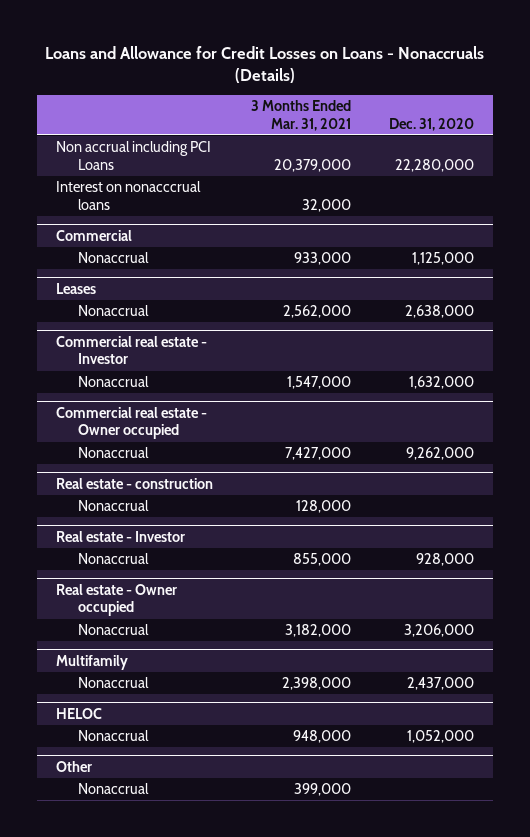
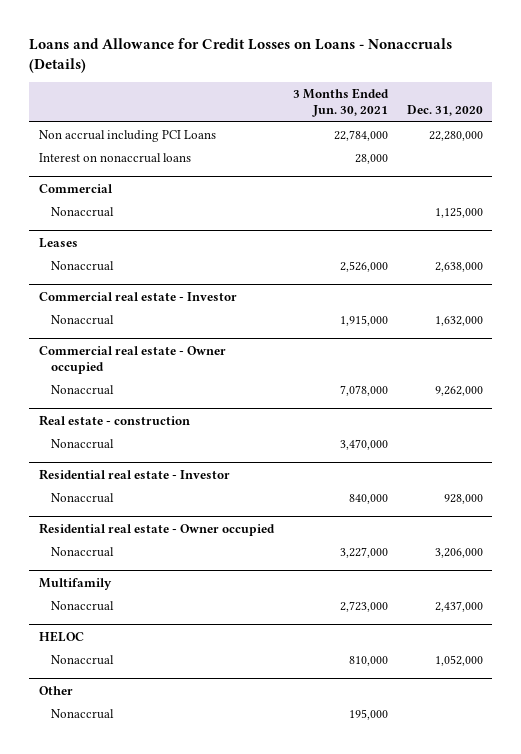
- | 3 Months Ended Mar. 31, 2021 | Dec. 31, 2020
+ | 3 Months Ended Jun. 30, 2021 | Dec. 31, 2020
- Interest on nonacccrual loans | 32,000 |
+ Interest on nonaccrual loans | 28,000 |
- Real estate - Investor
+ Residential real estate - Investor
- Real estate - Owner occupied
+ Residential real estate - Owner occupied

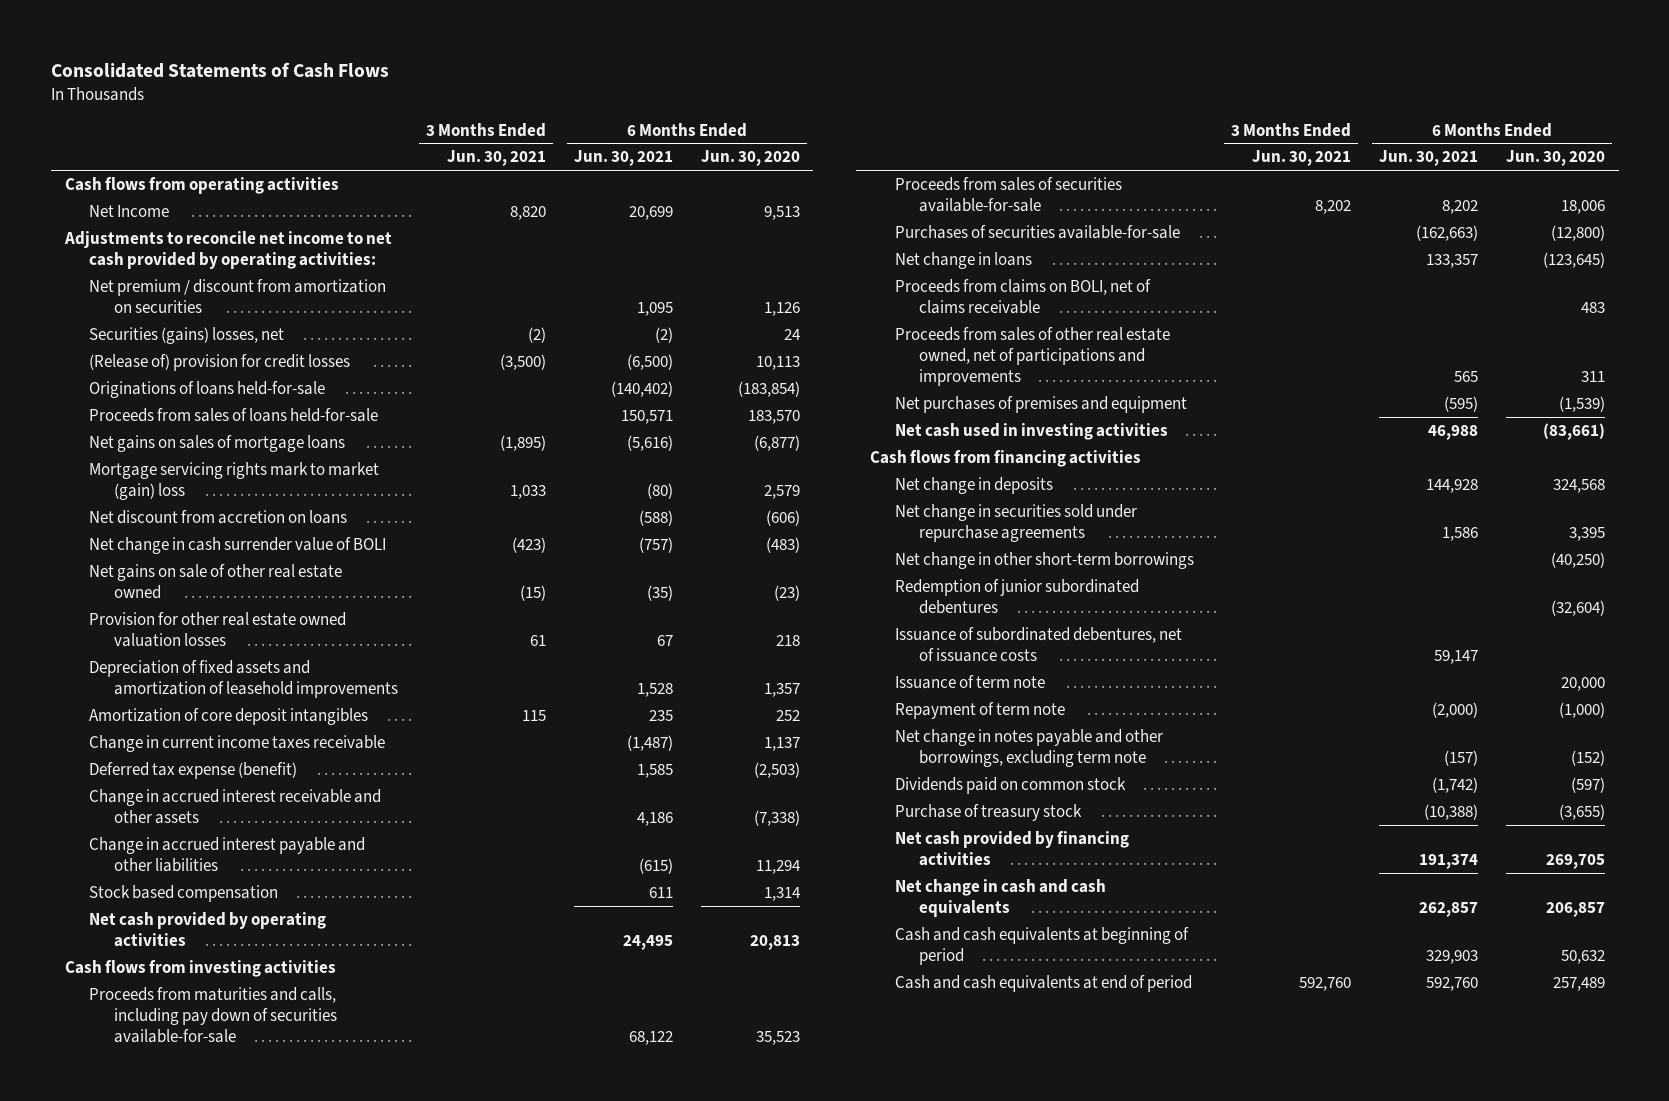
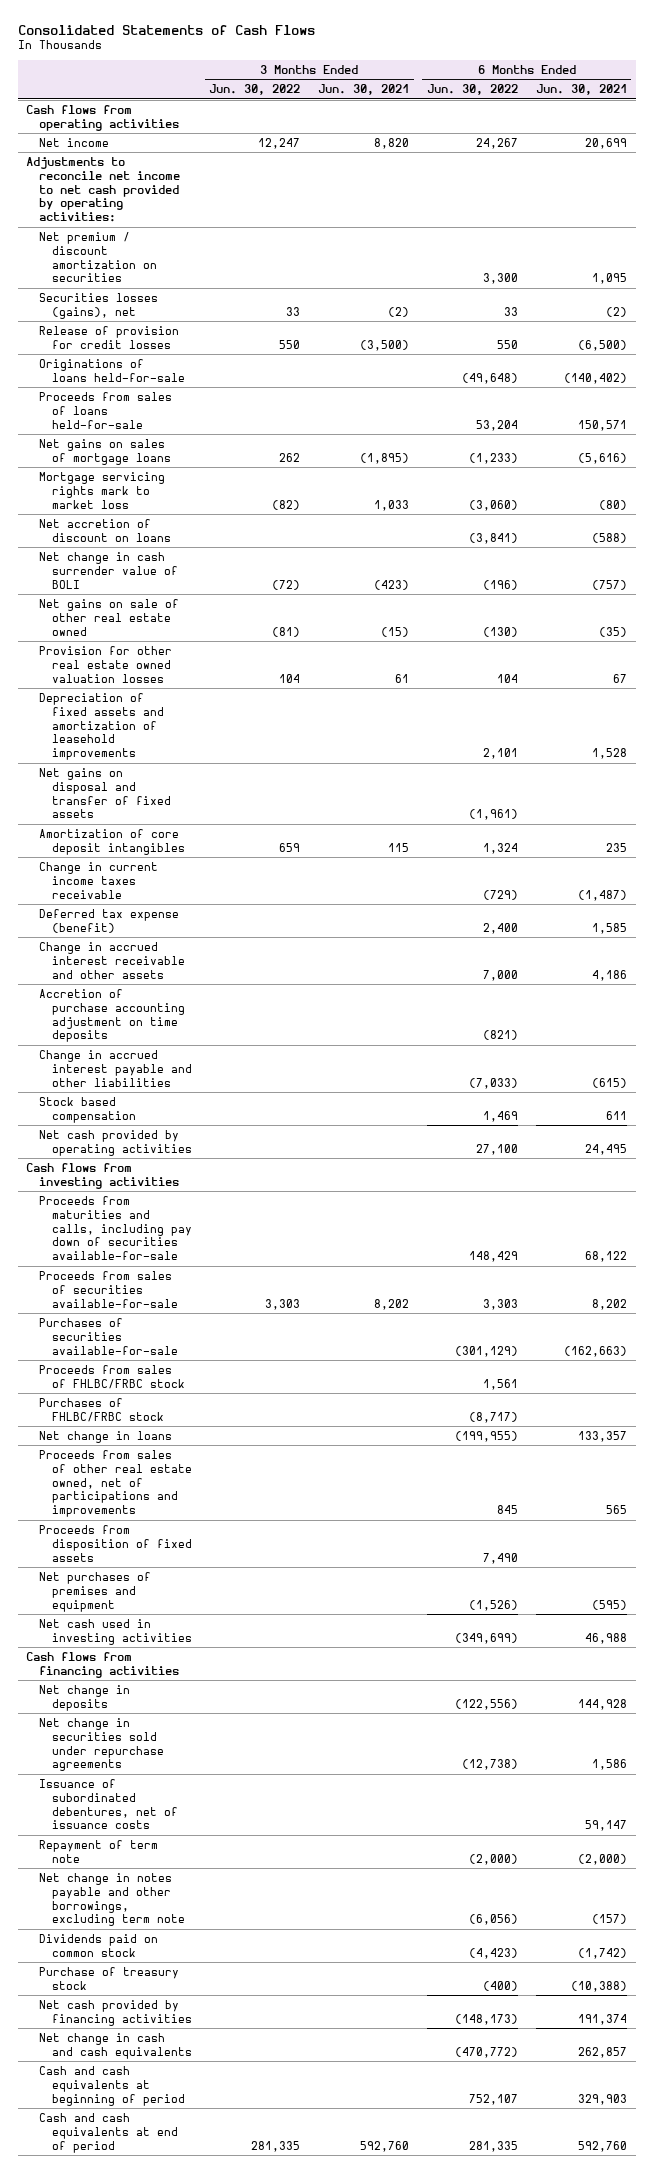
- | 3 Months Ended Jun. 30, 2021 | 6 Months Ended Jun. 30, 2021 | 6 Months Ended Jun. 30, 2020
+ | 3 Months Ended Jun. 30, 2022 | 3 Months Ended Jun. 30, 2021 | 6 Months Ended Jun. 30, 2022 | 6 Months Ended Jun. 30, 2021
- Net Income | 8,820 | 20,699 | 9,513
+ Net income | 12,247 | 8,820 | 24,267 | 20,699
- Net premium / discount from amortization on securities | | 1,095 | 1,126
- Securities (gains) losses, net | (2) | (2) | 24
- (Release of) provision for credit losses | (3,500) | (6,500) | 10,113
+ Net premium / discount amortization on securities | | | 3,300 | 1,095
+ Securities losses (gains), net | 33 | (2) | 33 | (2)
+ Release of provision for credit losses | 550 | (3,500) | 550 | (6,500)
- Mortgage servicing rights mark to market (gain) loss | 1,033 | (80) | 2,579
- Net discount from accretion on loans | | (588) | (606)
+ Mortgage servicing rights mark to market loss | (82) | 1,033 | (3,060) | (80)
+ Net accretion of discount on loans | | | (3,841) | (588)
+ Net gains on disposal and transfer of fixed assets | | | (1,961) |
+ Accretion of purchase accounting adjustment on time deposits | | | (821) |
+ Proceeds from sales of FHLBC/FRBC stock | | | 1,561 |
+ Purchases of FHLBC/FRBC stock | | | (8,717) |
- Proceeds from claims on BOLI, net of claims receivable | | | 483
+ Proceeds from disposition of fixed assets | | | 7,490 |
- Net change in other short-term borrowings | | | (40,250)
- Redemption of junior subordinated debentures | | | (32,604)
- Issuance of term note | | | 20,000

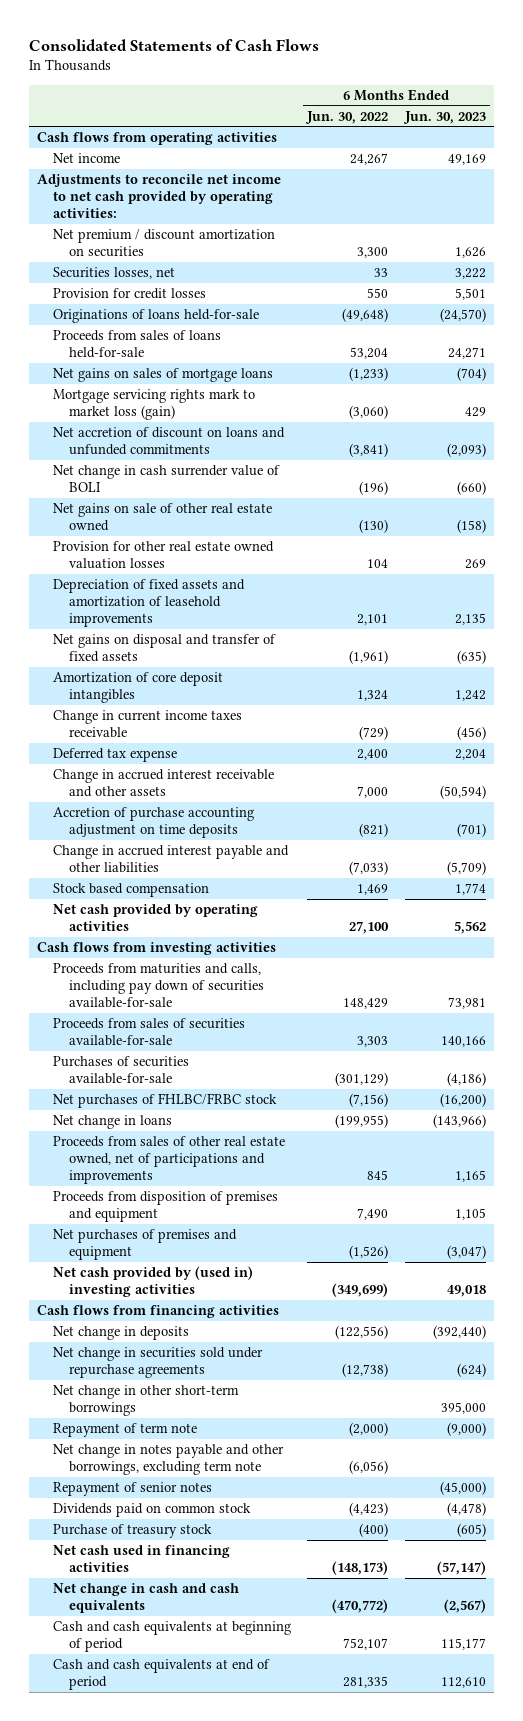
- | 3 Months Ended Jun. 30, 2022 | 3 Months Ended Jun. 30, 2021 | 6 Months Ended Jun. 30, 2022 | 6 Months Ended Jun. 30, 2021
+ | 6 Months Ended Jun. 30, 2022 | 6 Months Ended Jun. 30, 2023
- Securities losses (gains), net | 33 | (2) | 33 | (2)
- Release of provision for credit losses | 550 | (3,500) | 550 | (6,500)
+ Securities losses, net | 33 | 3,222
+ Provision for credit losses | 550 | 5,501
- Mortgage servicing rights mark to market loss | (82) | 1,033 | (3,060) | (80)
- Net accretion of discount on loans | | | (3,841) | (588)
+ Mortgage servicing rights mark to market loss (gain) | (3,060) | 429
+ Net accretion of discount on loans and unfunded commitments | (3,841) | (2,093)
- Deferred tax expense (benefit) | | | 2,400 | 1,585
+ Deferred tax expense | 2,400 | 2,204
- Proceeds from sales of FHLBC/FRBC stock | | | 1,561 |
- Purchases of FHLBC/FRBC stock | | | (8,717) |
+ Net purchases of FHLBC/FRBC stock | (7,156) | (16,200)
- Proceeds from disposition of fixed assets | | | 7,490 |
+ Proceeds from disposition of premises and equipment | 7,490 | 1,105
- Net cash used in investing activities | | | (349,699) | 46,988
+ Net cash provided by (used in) investing activities | (349,699) | 49,018
- Issuance of subordinated debentures, net of issuance costs | | | | 59,147
+ Net change in other short-term borrowings | | 395,000
+ Repayment of senior notes | | (45,000)
- Net cash provided by financing activities | | | (148,173) | 191,374
+ Net cash used in financing activities | (148,173) | (57,147)

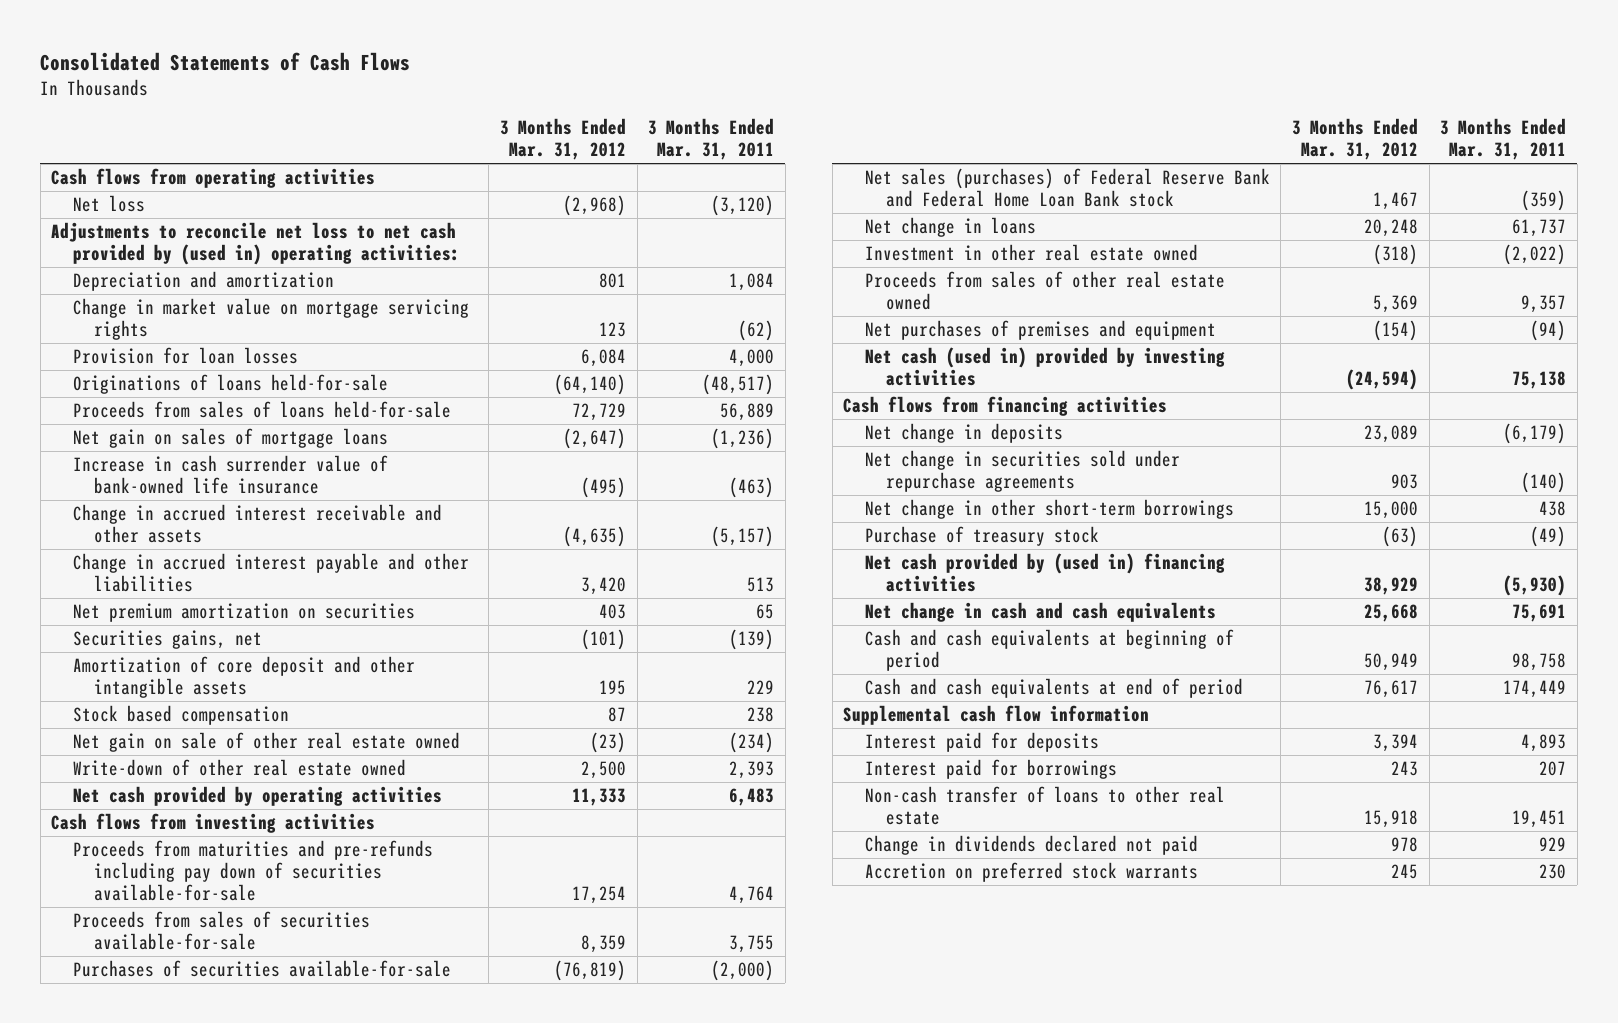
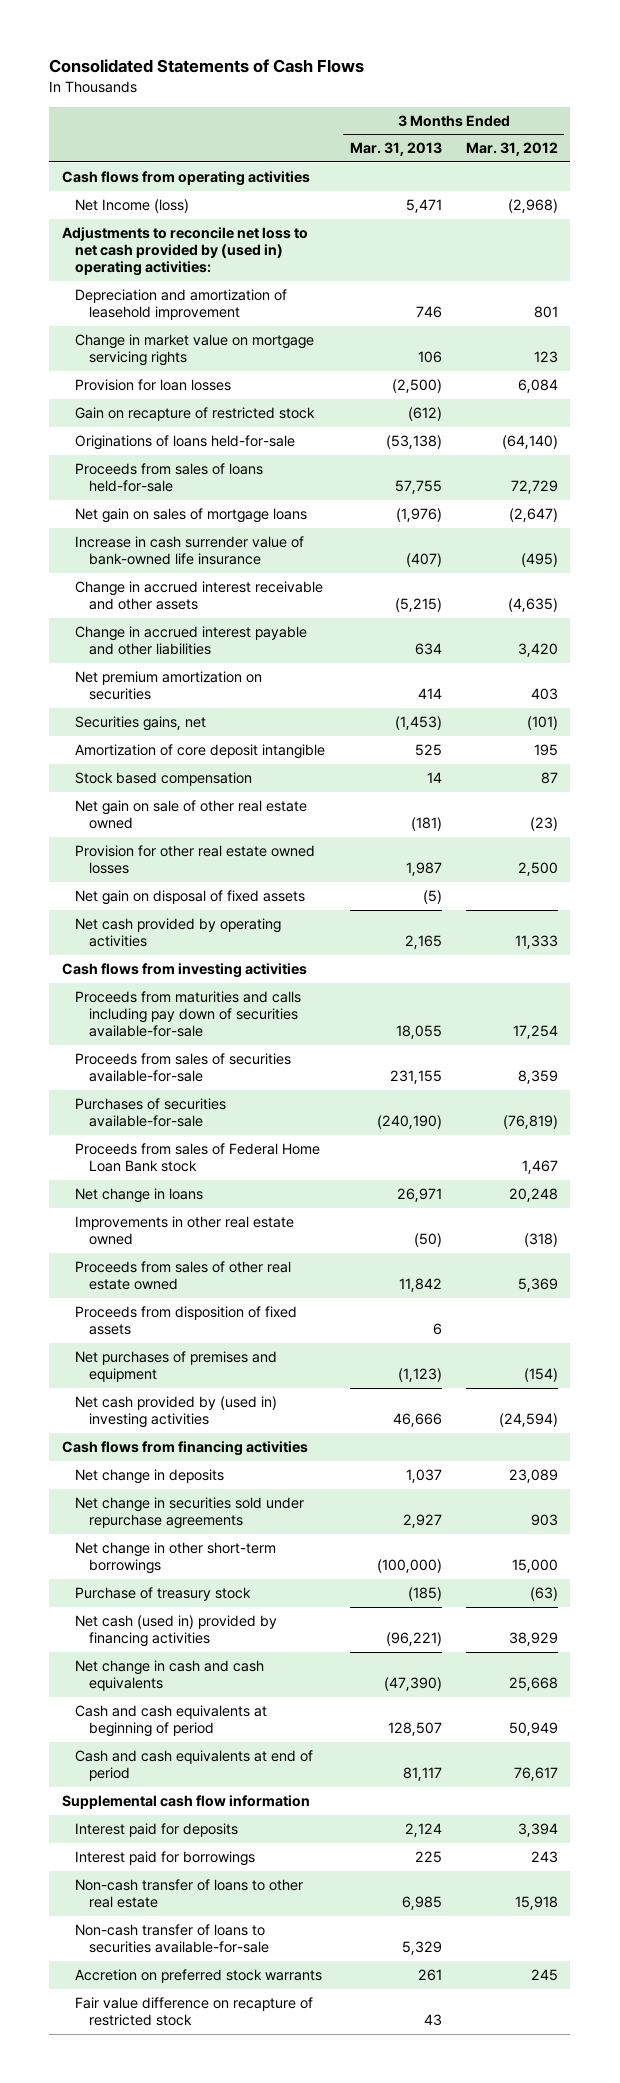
- | 3 Months Ended Mar. 31, 2012 | 3 Months Ended Mar. 31, 2011
+ | 3 Months Ended Mar. 31, 2013 | 3 Months Ended Mar. 31, 2012
- Net loss | (2,968) | (3,120)
+ Net Income (loss) | 5,471 | (2,968)
- Depreciation and amortization | 801 | 1,084
+ Depreciation and amortization of leasehold improvement | 746 | 801
+ Gain on recapture of restricted stock | (612) |
- Amortization of core deposit and other intangible assets | 195 | 229
+ Amortization of core deposit intangible | 525 | 195
- Write-down of other real estate owned | 2,500 | 2,393
+ Provision for other real estate owned losses | 1,987 | 2,500
+ Net gain on disposal of fixed assets | (5) |
- Proceeds from maturities and pre-refunds including pay down of securities available-for-sale | 17,254 | 4,764
+ Proceeds from maturities and calls including pay down of securities available-for-sale | 18,055 | 17,254
- Net sales (purchases) of Federal Reserve Bank and Federal Home Loan Bank stock | 1,467 | (359)
+ Proceeds from sales of Federal Home Loan Bank stock | | 1,467
- Investment in other real estate owned | (318) | (2,022)
+ Improvements in other real estate owned | (50) | (318)
+ Proceeds from disposition of fixed assets | 6 |
- Net cash (used in) provided by investing activities | (24,594) | 75,138
+ Net cash provided by (used in) investing activities | 46,666 | (24,594)
- Net cash provided by (used in) financing activities | 38,929 | (5,930)
+ Net cash (used in) provided by financing activities | (96,221) | 38,929
- Change in dividends declared not paid | 978 | 929
+ Non-cash transfer of loans to securities available-for-sale | 5,329 |
+ Fair value difference on recapture of restricted stock | 43 |

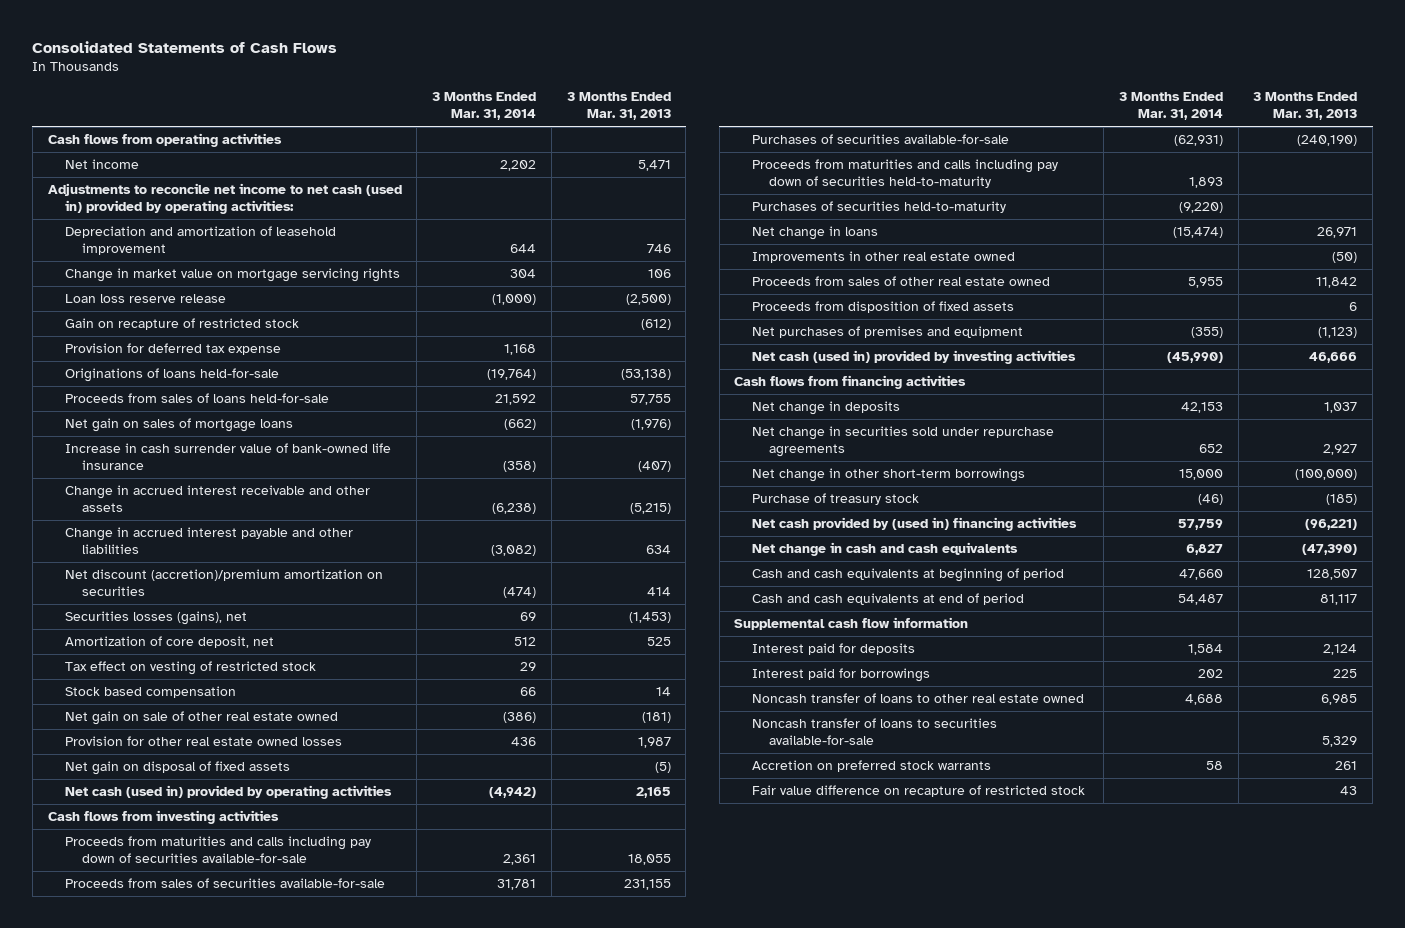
- | 3 Months Ended Mar. 31, 2013 | 3 Months Ended Mar. 31, 2012
+ | 3 Months Ended Mar. 31, 2014 | 3 Months Ended Mar. 31, 2013
- Net Income (loss) | 5,471 | (2,968)
- Adjustments to reconcile net loss to net cash provided by (used in) operating activities:
+ Net income | 2,202 | 5,471
+ Adjustments to reconcile net income to net cash (used in) provided by operating activities:
- Provision for loan losses | (2,500) | 6,084
+ Loan loss reserve release | (1,000) | (2,500)
+ Provision for deferred tax expense | 1,168 |
- Net premium amortization on securities | 414 | 403
- Securities gains, net | (1,453) | (101)
- Amortization of core deposit intangible | 525 | 195
+ Net discount (accretion)/premium amortization on securities | (474) | 414
+ Securities losses (gains), net | 69 | (1,453)
+ Amortization of core deposit, net | 512 | 525
+ Tax effect on vesting of restricted stock | 29 |
- Net cash provided by operating activities | 2,165 | 11,333
+ Net cash (used in) provided by operating activities | (4,942) | 2,165
- Proceeds from sales of Federal Home Loan Bank stock | | 1,467
+ Proceeds from maturities and calls including pay down of securities held-to-maturity | 1,893 |
+ Purchases of securities held-to-maturity | (9,220) |
- Net cash provided by (used in) investing activities | 46,666 | (24,594)
+ Net cash (used in) provided by investing activities | (45,990) | 46,666
- Net cash (used in) provided by financing activities | (96,221) | 38,929
+ Net cash provided by (used in) financing activities | 57,759 | (96,221)
- Non-cash transfer of loans to other real estate | 6,985 | 15,918
- Non-cash transfer of loans to securities available-for-sale | 5,329 |
+ Noncash transfer of loans to other real estate owned | 4,688 | 6,985
+ Noncash transfer of loans to securities available-for-sale | | 5,329

